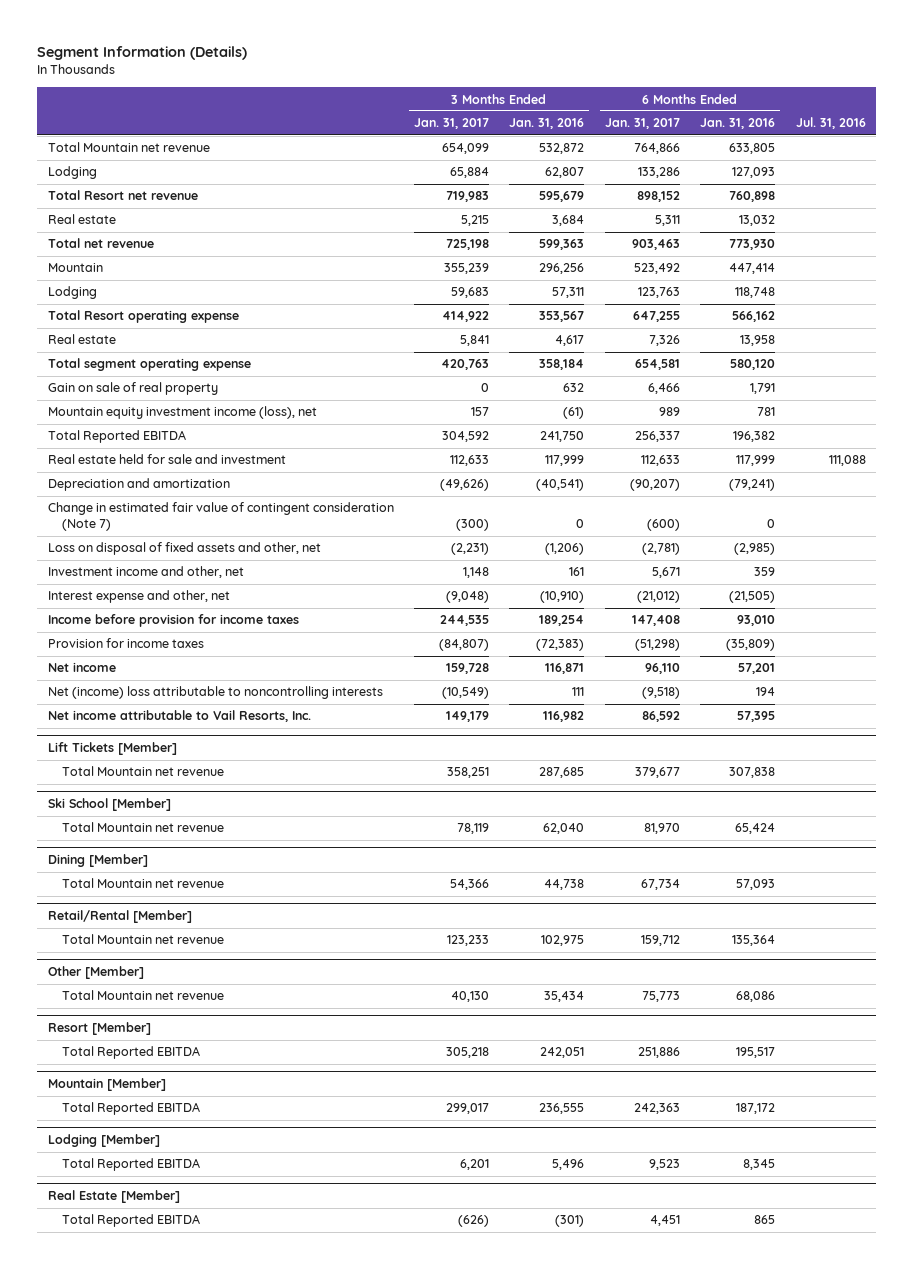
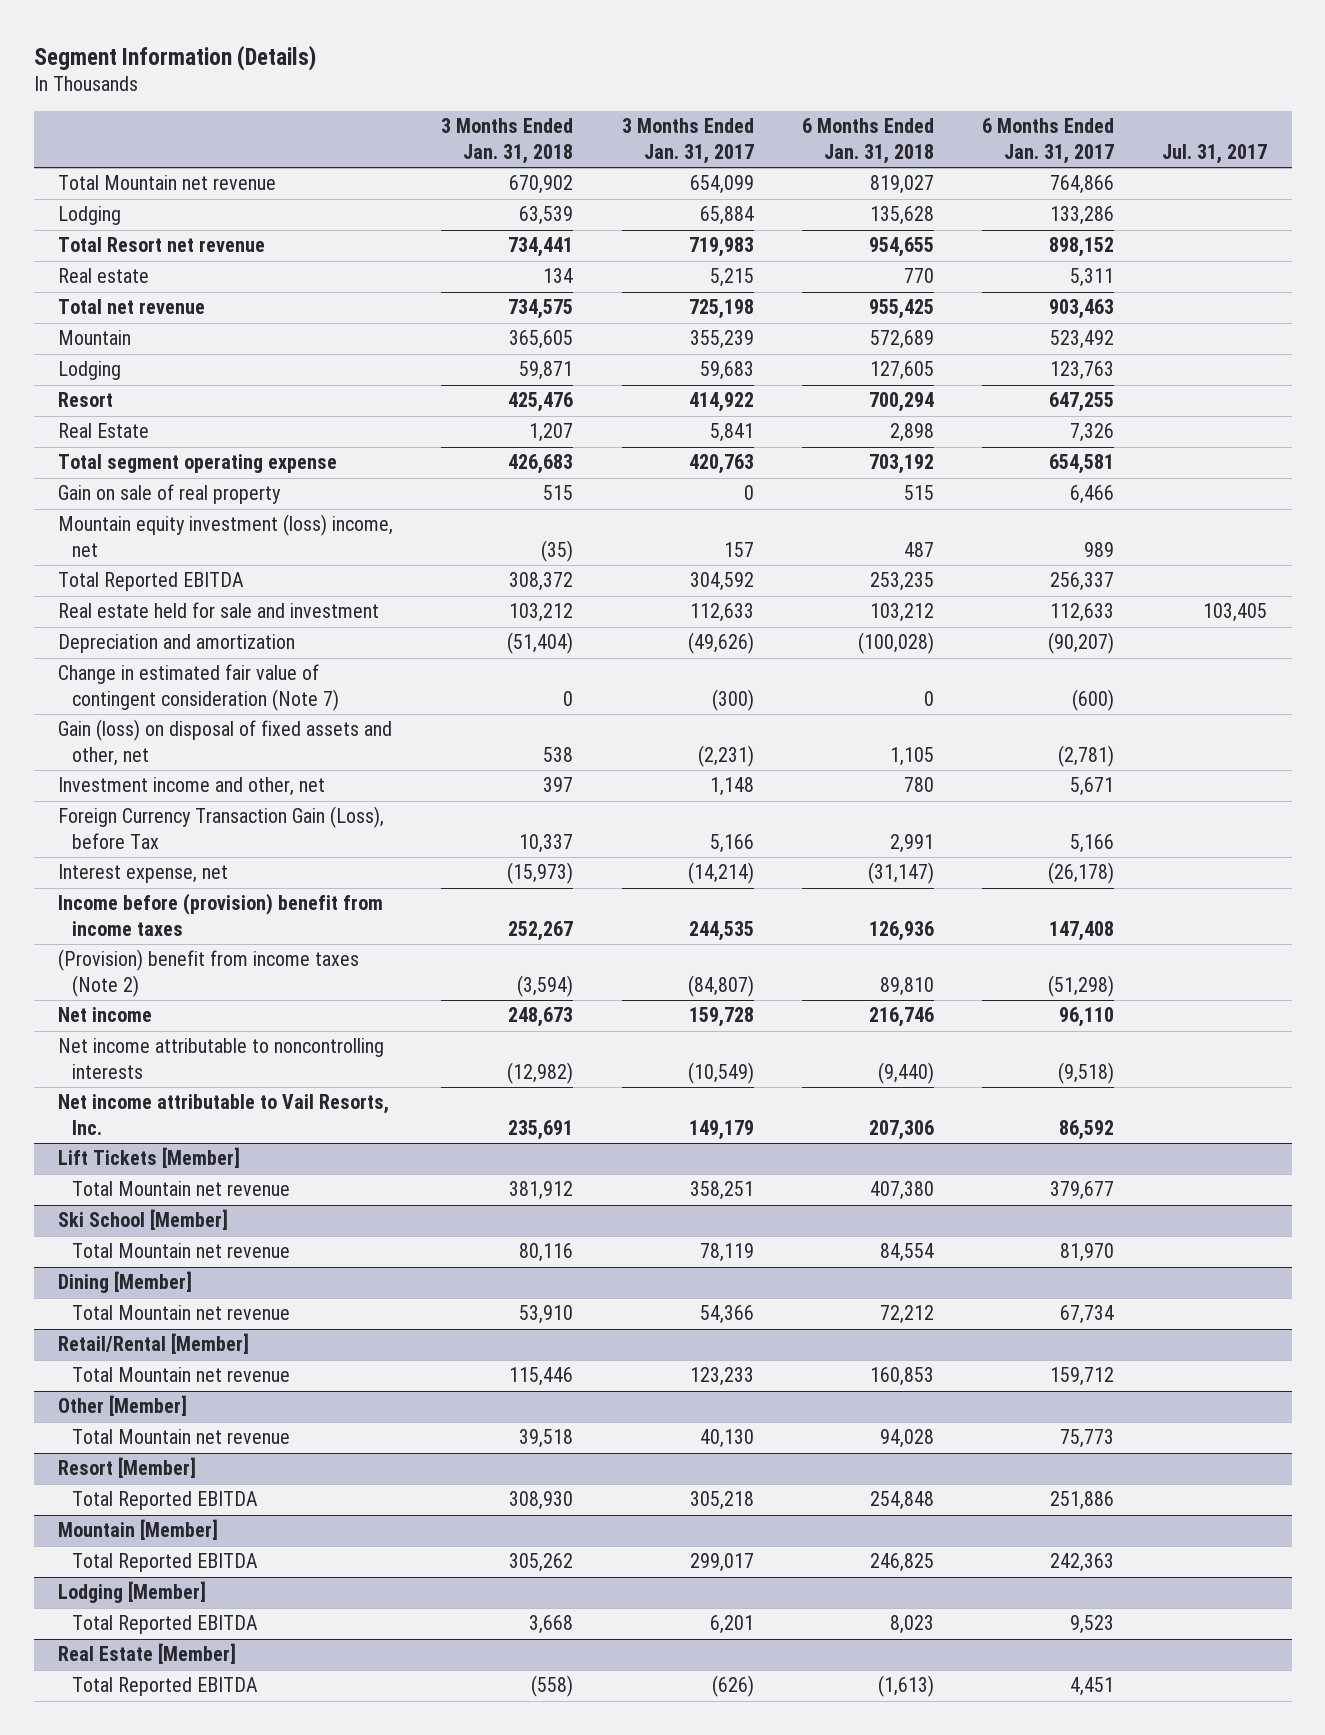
- | 3 Months Ended Jan. 31, 2017 | 3 Months Ended Jan. 31, 2016 | 6 Months Ended Jan. 31, 2017 | 6 Months Ended Jan. 31, 2016 | Jul. 31, 2016
+ | 3 Months Ended Jan. 31, 2018 | 3 Months Ended Jan. 31, 2017 | 6 Months Ended Jan. 31, 2018 | 6 Months Ended Jan. 31, 2017 | Jul. 31, 2017
- Total Resort operating expense | 414,922 | 353,567 | 647,255 | 566,162 |
- Real estate | 5,841 | 4,617 | 7,326 | 13,958 |
+ Resort | 425,476 | 414,922 | 700,294 | 647,255 |
+ Real Estate | 1,207 | 5,841 | 2,898 | 7,326 |
- Mountain equity investment income (loss), net | 157 | (61) | 989 | 781 |
+ Mountain equity investment (loss) income, net | (35) | 157 | 487 | 989 |
- Loss on disposal of fixed assets and other, net | (2,231) | (1,206) | (2,781) | (2,985) |
+ Gain (loss) on disposal of fixed assets and other, net | 538 | (2,231) | 1,105 | (2,781) |
- Interest expense and other, net | (9,048) | (10,910) | (21,012) | (21,505) |
- Income before provision for income taxes | 244,535 | 189,254 | 147,408 | 93,010 |
- Provision for income taxes | (84,807) | (72,383) | (51,298) | (35,809) |
+ Foreign Currency Transaction Gain (Loss), before Tax | 10,337 | 5,166 | 2,991 | 5,166 |
+ Interest expense, net | (15,973) | (14,214) | (31,147) | (26,178) |
+ Income before (provision) benefit from income taxes | 252,267 | 244,535 | 126,936 | 147,408 |
+ (Provision) benefit from income taxes (Note 2) | (3,594) | (84,807) | 89,810 | (51,298) |
- Net (income) loss attributable to noncontrolling interests | (10,549) | 111 | (9,518) | 194 |
+ Net income attributable to noncontrolling interests | (12,982) | (10,549) | (9,440) | (9,518) |

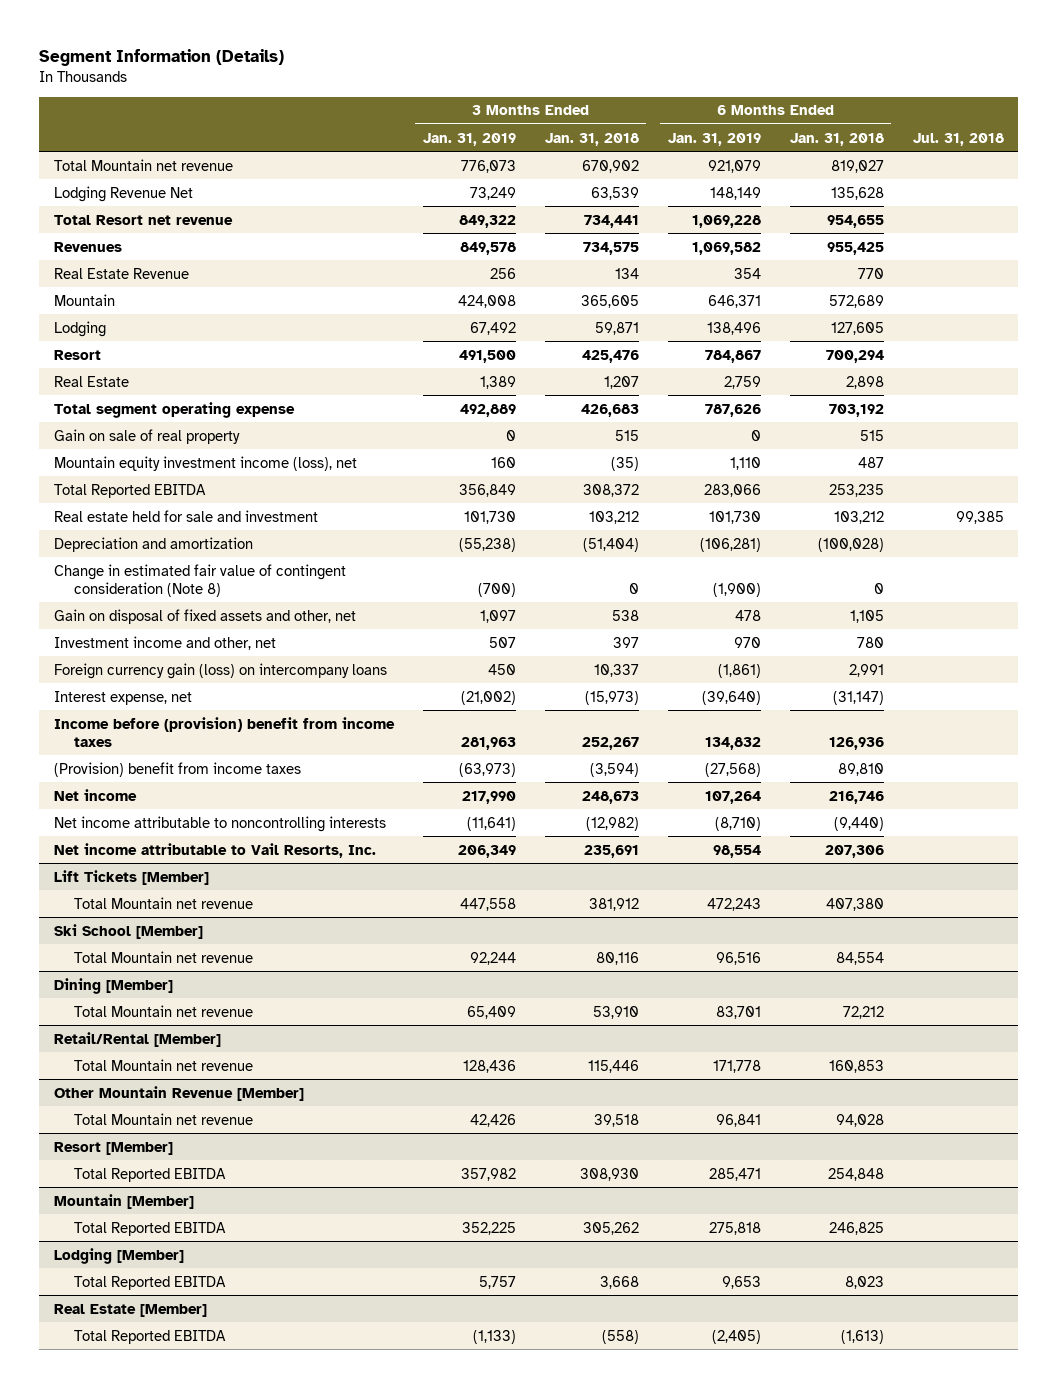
- | 3 Months Ended Jan. 31, 2018 | 3 Months Ended Jan. 31, 2017 | 6 Months Ended Jan. 31, 2018 | 6 Months Ended Jan. 31, 2017 | Jul. 31, 2017
+ | 3 Months Ended Jan. 31, 2019 | 3 Months Ended Jan. 31, 2018 | 6 Months Ended Jan. 31, 2019 | 6 Months Ended Jan. 31, 2018 | Jul. 31, 2018
- Lodging | 63,539 | 65,884 | 135,628 | 133,286 |
+ Lodging Revenue Net | 73,249 | 63,539 | 148,149 | 135,628 |
- Real estate | 134 | 5,215 | 770 | 5,311 |
- Total net revenue | 734,575 | 725,198 | 955,425 | 903,463 |
+ Revenues | 849,578 | 734,575 | 1,069,582 | 955,425 |
+ Real Estate Revenue | 256 | 134 | 354 | 770 |
- Mountain equity investment (loss) income, net | (35) | 157 | 487 | 989 |
+ Mountain equity investment income (loss), net | 160 | (35) | 1,110 | 487 |
- Change in estimated fair value of contingent consideration (Note 7) | 0 | (300) | 0 | (600) |
- Gain (loss) on disposal of fixed assets and other, net | 538 | (2,231) | 1,105 | (2,781) |
+ Change in estimated fair value of contingent consideration (Note 8) | (700) | 0 | (1,900) | 0 |
+ Gain on disposal of fixed assets and other, net | 1,097 | 538 | 478 | 1,105 |
- Foreign Currency Transaction Gain (Loss), before Tax | 10,337 | 5,166 | 2,991 | 5,166 |
+ Foreign currency gain (loss) on intercompany loans | 450 | 10,337 | (1,861) | 2,991 |
- (Provision) benefit from income taxes (Note 2) | (3,594) | (84,807) | 89,810 | (51,298) |
+ (Provision) benefit from income taxes | (63,973) | (3,594) | (27,568) | 89,810 |
- Other [Member]
+ Other Mountain Revenue [Member]

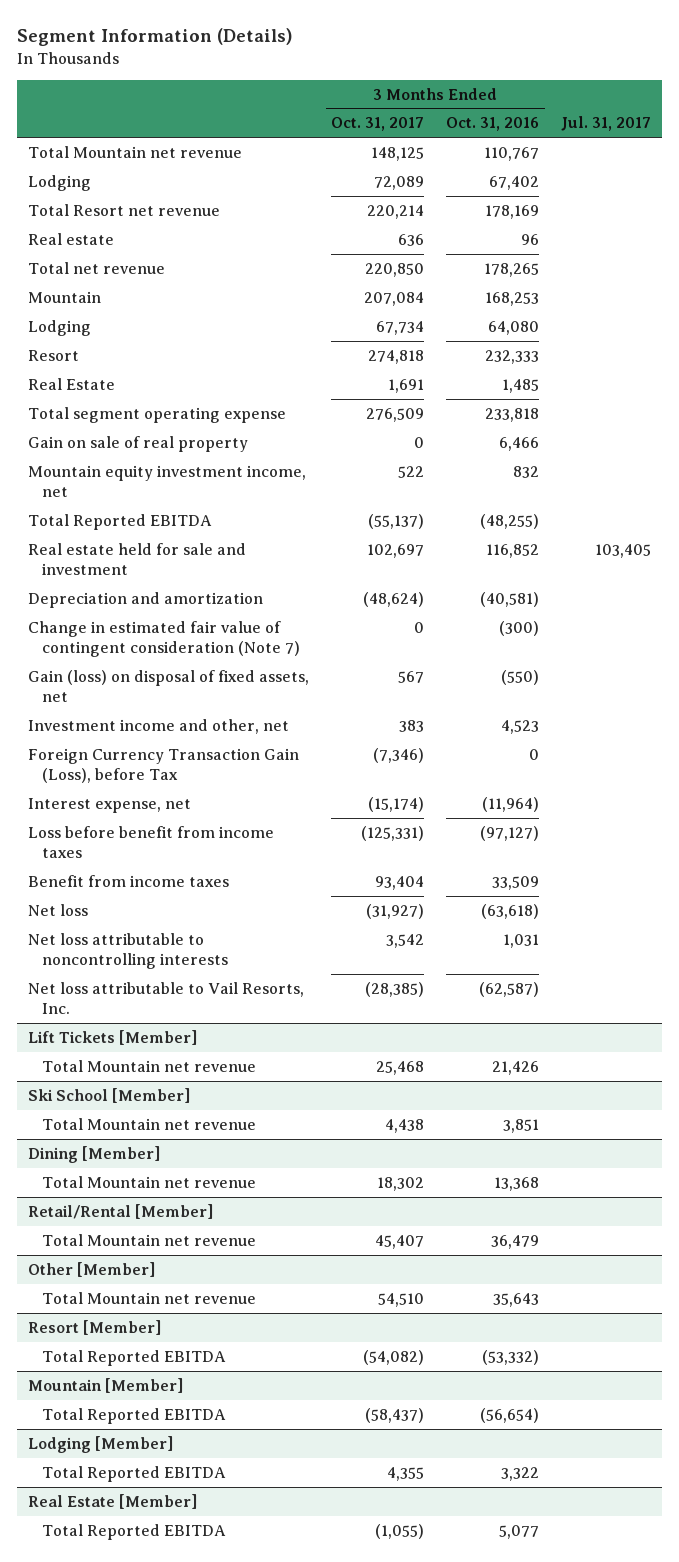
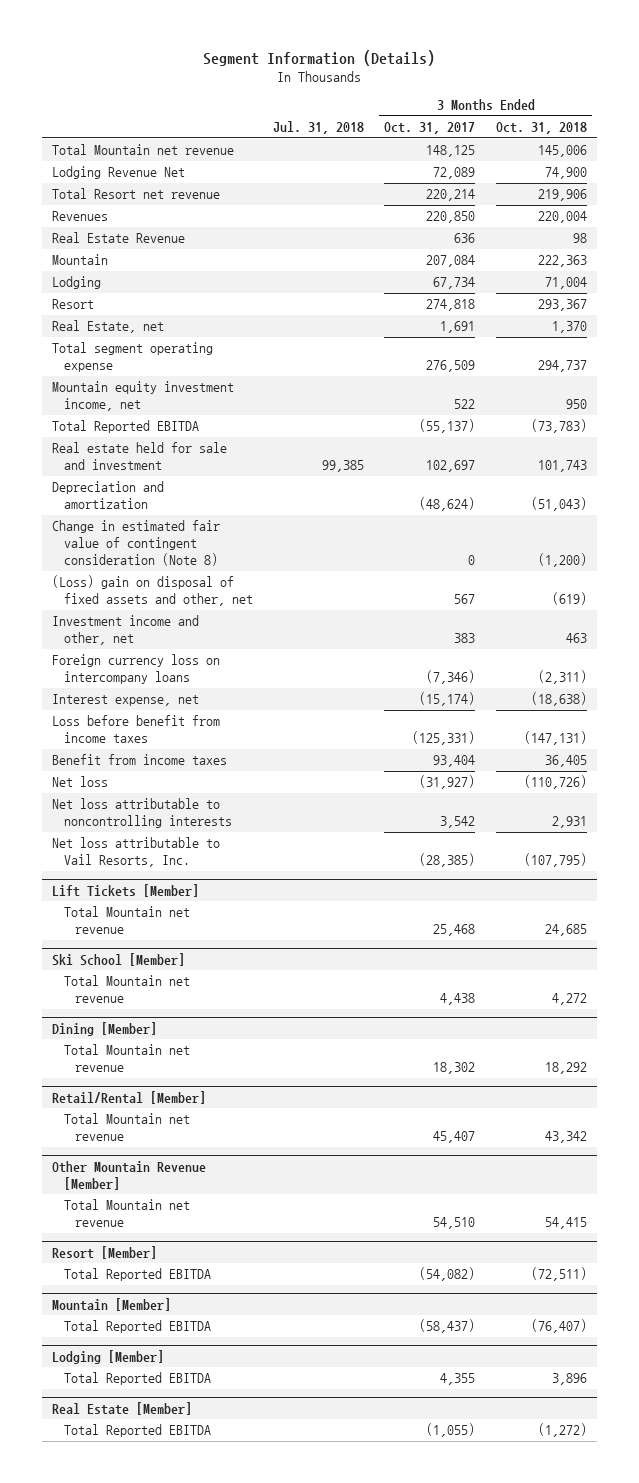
- | 3 Months Ended Oct. 31, 2017 | 3 Months Ended Oct. 31, 2016 | Jul. 31, 2017
+ | Jul. 31, 2018 | 3 Months Ended Oct. 31, 2017 | 3 Months Ended Oct. 31, 2018
- Lodging | 72,089 | 67,402 |
+ Lodging Revenue Net | | 72,089 | 74,900
- Real estate | 636 | 96 |
- Total net revenue | 220,850 | 178,265 |
+ Revenues | | 220,850 | 220,004
+ Real Estate Revenue | | 636 | 98
- Real Estate | 1,691 | 1,485 |
+ Real Estate, net | | 1,691 | 1,370
- Gain on sale of real property | 0 | 6,466 |
- Change in estimated fair value of contingent consideration (Note 7) | 0 | (300) |
- Gain (loss) on disposal of fixed assets, net | 567 | (550) |
+ Change in estimated fair value of contingent consideration (Note 8) | | 0 | (1,200)
+ (Loss) gain on disposal of fixed assets and other, net | | 567 | (619)
- Foreign Currency Transaction Gain (Loss), before Tax | (7,346) | 0 |
+ Foreign currency loss on intercompany loans | | (7,346) | (2,311)
- Other [Member]
+ Other Mountain Revenue [Member]

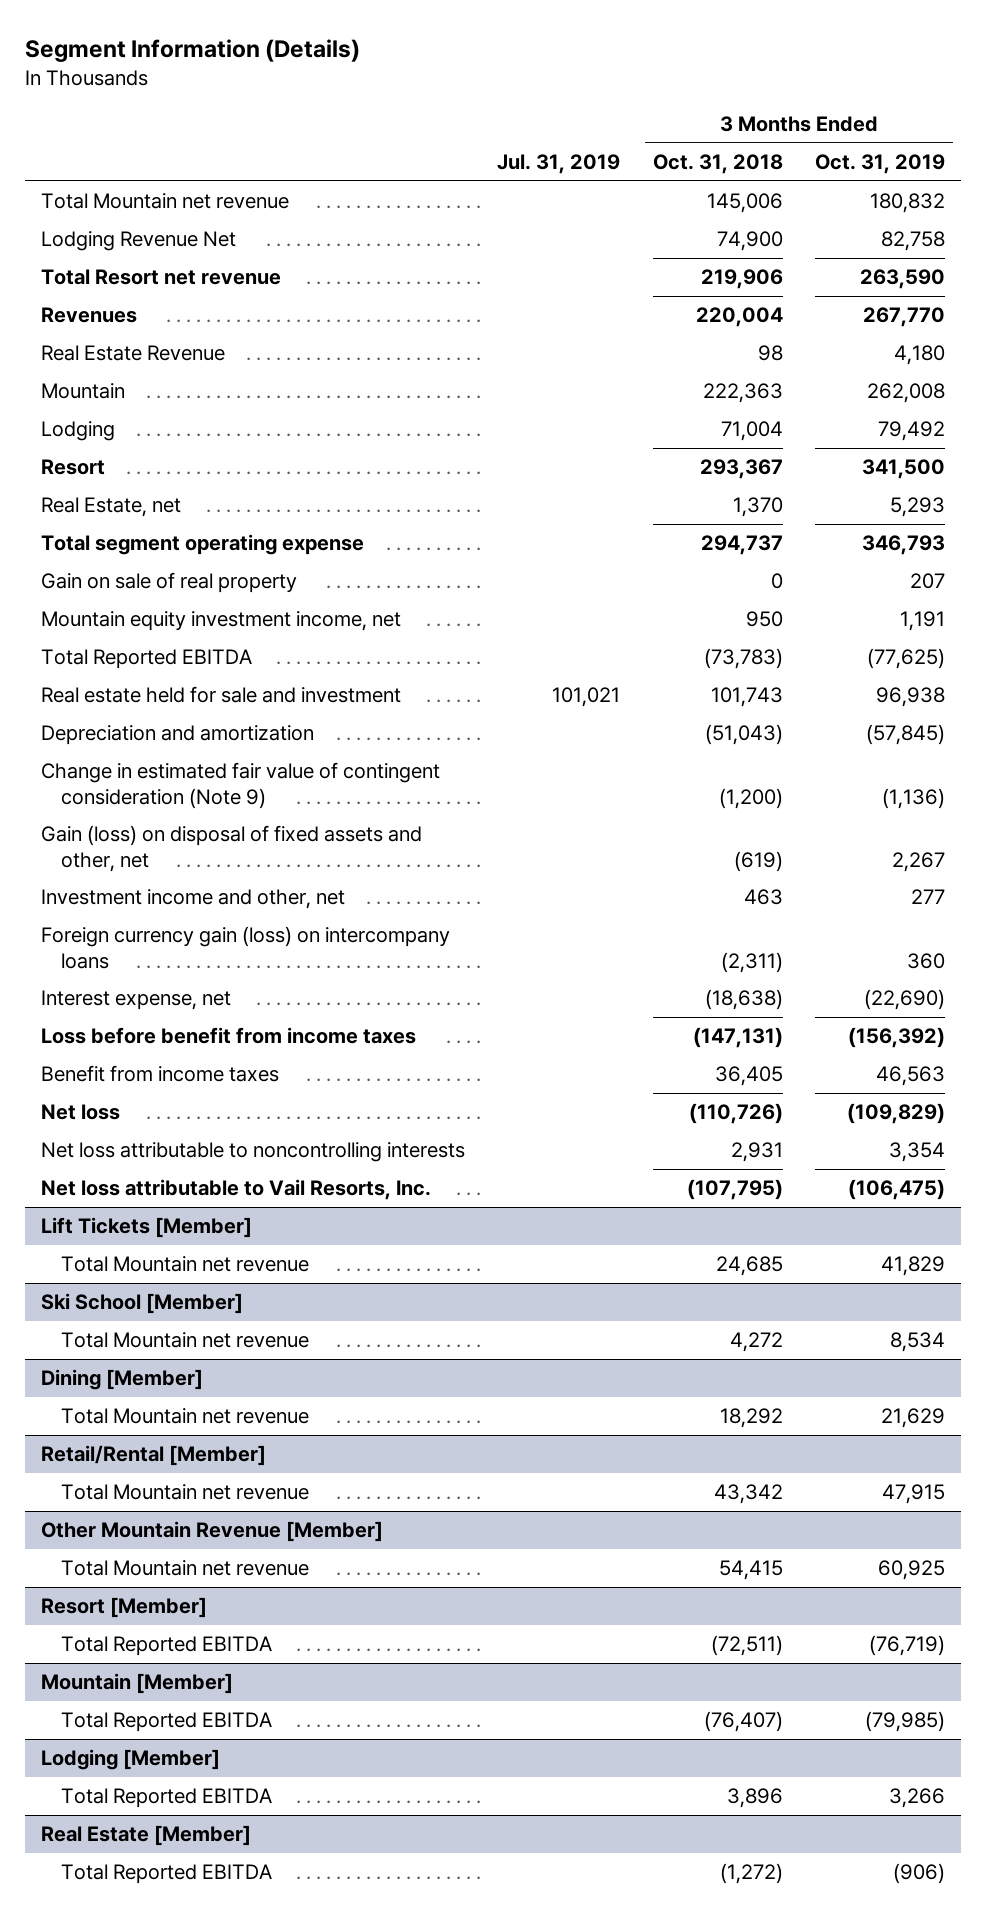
- | Jul. 31, 2018 | 3 Months Ended Oct. 31, 2017 | 3 Months Ended Oct. 31, 2018
+ | Jul. 31, 2019 | 3 Months Ended Oct. 31, 2018 | 3 Months Ended Oct. 31, 2019
+ Gain on sale of real property | | 0 | 207
- Change in estimated fair value of contingent consideration (Note 8) | | 0 | (1,200)
- (Loss) gain on disposal of fixed assets and other, net | | 567 | (619)
+ Change in estimated fair value of contingent consideration (Note 9) | | (1,200) | (1,136)
+ Gain (loss) on disposal of fixed assets and other, net | | (619) | 2,267
- Foreign currency loss on intercompany loans | | (7,346) | (2,311)
+ Foreign currency gain (loss) on intercompany loans | | (2,311) | 360

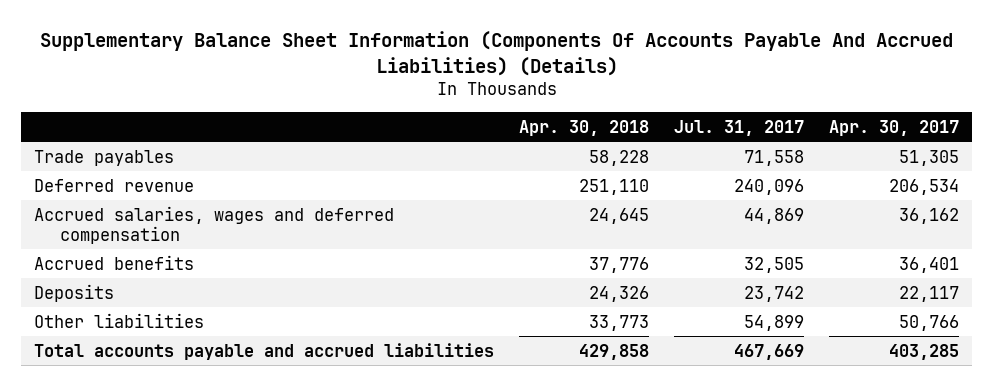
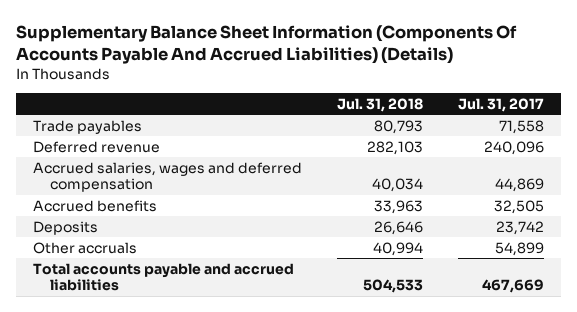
- | Apr. 30, 2018 | Jul. 31, 2017 | Apr. 30, 2017
+ | Jul. 31, 2018 | Jul. 31, 2017
- Other liabilities | 33,773 | 54,899 | 50,766
+ Other accruals | 40,994 | 54,899

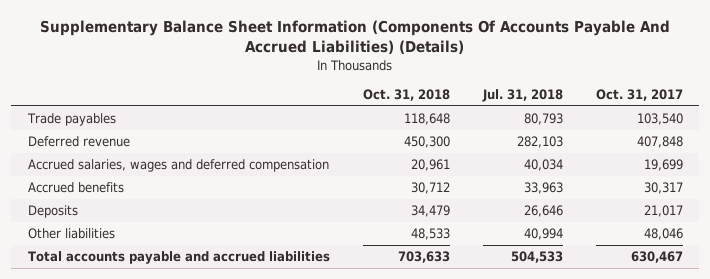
- | Jul. 31, 2018 | Jul. 31, 2017
+ | Oct. 31, 2018 | Jul. 31, 2018 | Oct. 31, 2017
- Other accruals | 40,994 | 54,899
+ Other liabilities | 48,533 | 40,994 | 48,046

